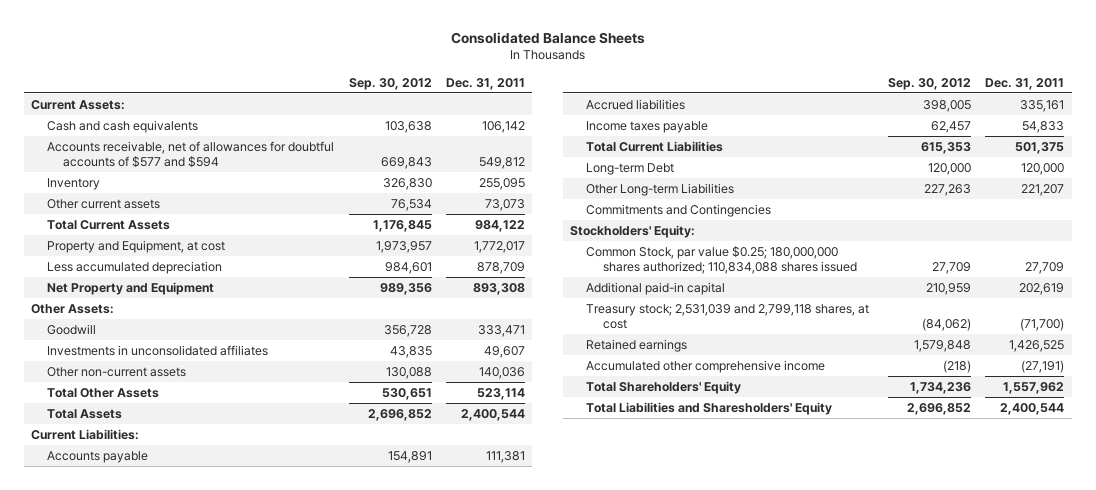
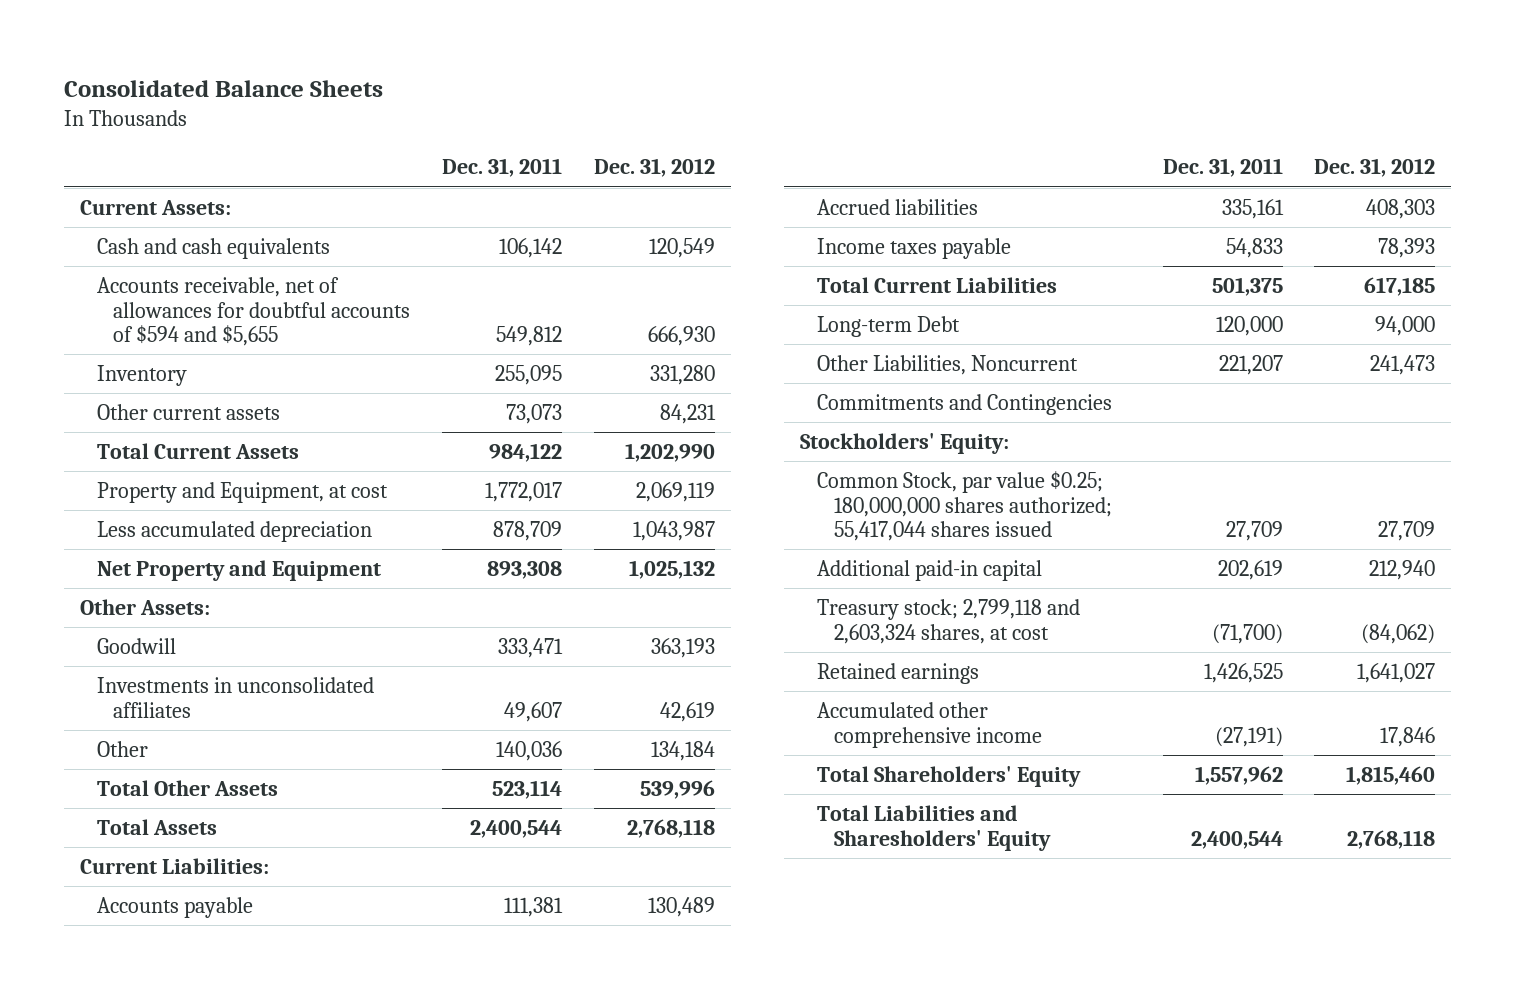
- | Sep. 30, 2012 | Dec. 31, 2011
+ | Dec. 31, 2011 | Dec. 31, 2012
- Accounts receivable, net of allowances for doubtful accounts of $577 and $594 | 669,843 | 549,812
+ Accounts receivable, net of allowances for doubtful accounts of $594 and $5,655 | 549,812 | 666,930
- Other non-current assets | 130,088 | 140,036
+ Other | 140,036 | 134,184
- Other Long-term Liabilities | 227,263 | 221,207
+ Other Liabilities, Noncurrent | 221,207 | 241,473
- Common Stock, par value $0.25; 180,000,000 shares authorized; 110,834,088 shares issued | 27,709 | 27,709
+ Common Stock, par value $0.25; 180,000,000 shares authorized; 55,417,044 shares issued | 27,709 | 27,709
- Treasury stock; 2,531,039 and 2,799,118 shares, at cost | (84,062) | (71,700)
+ Treasury stock; 2,799,118 and 2,603,324 shares, at cost | (71,700) | (84,062)

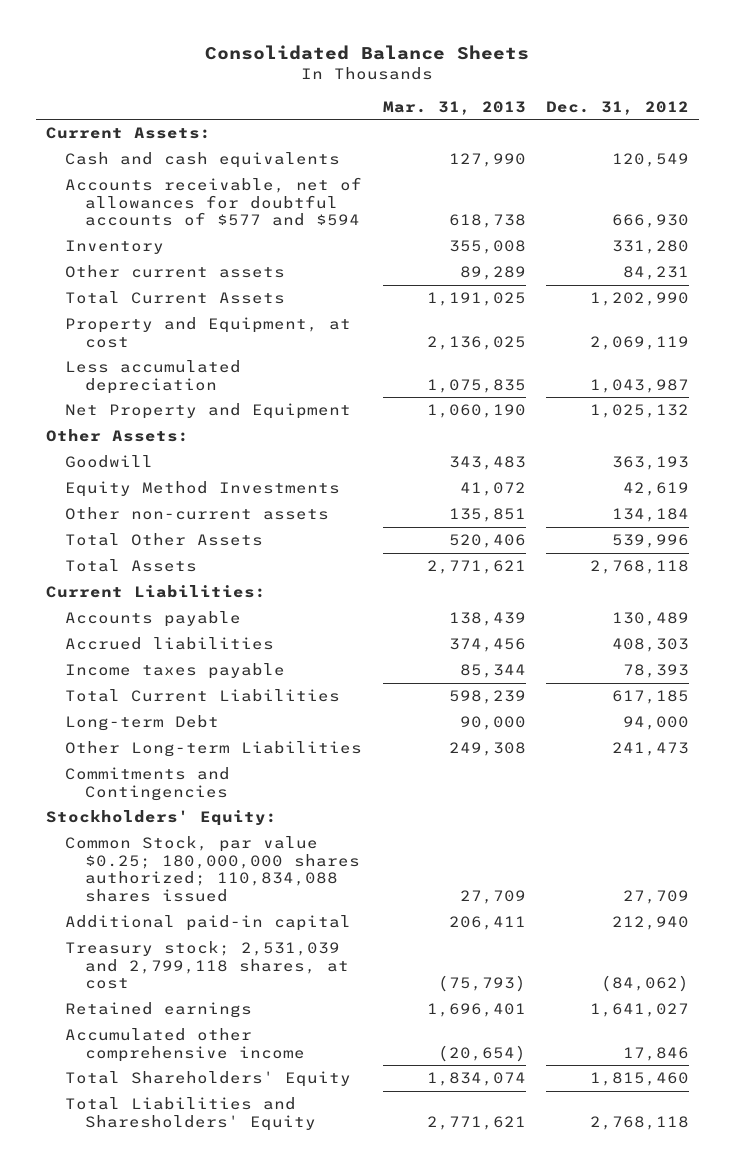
- | Dec. 31, 2011 | Dec. 31, 2012
+ | Mar. 31, 2013 | Dec. 31, 2012
- Accounts receivable, net of allowances for doubtful accounts of $594 and $5,655 | 549,812 | 666,930
+ Accounts receivable, net of allowances for doubtful accounts of $577 and $594 | 618,738 | 666,930
- Investments in unconsolidated affiliates | 49,607 | 42,619
- Other | 140,036 | 134,184
+ Equity Method Investments | 41,072 | 42,619
+ Other non-current assets | 135,851 | 134,184
- Other Liabilities, Noncurrent | 221,207 | 241,473
+ Other Long-term Liabilities | 249,308 | 241,473
- Common Stock, par value $0.25; 180,000,000 shares authorized; 55,417,044 shares issued | 27,709 | 27,709
+ Common Stock, par value $0.25; 180,000,000 shares authorized; 110,834,088 shares issued | 27,709 | 27,709
- Treasury stock; 2,799,118 and 2,603,324 shares, at cost | (71,700) | (84,062)
+ Treasury stock; 2,531,039 and 2,799,118 shares, at cost | (75,793) | (84,062)

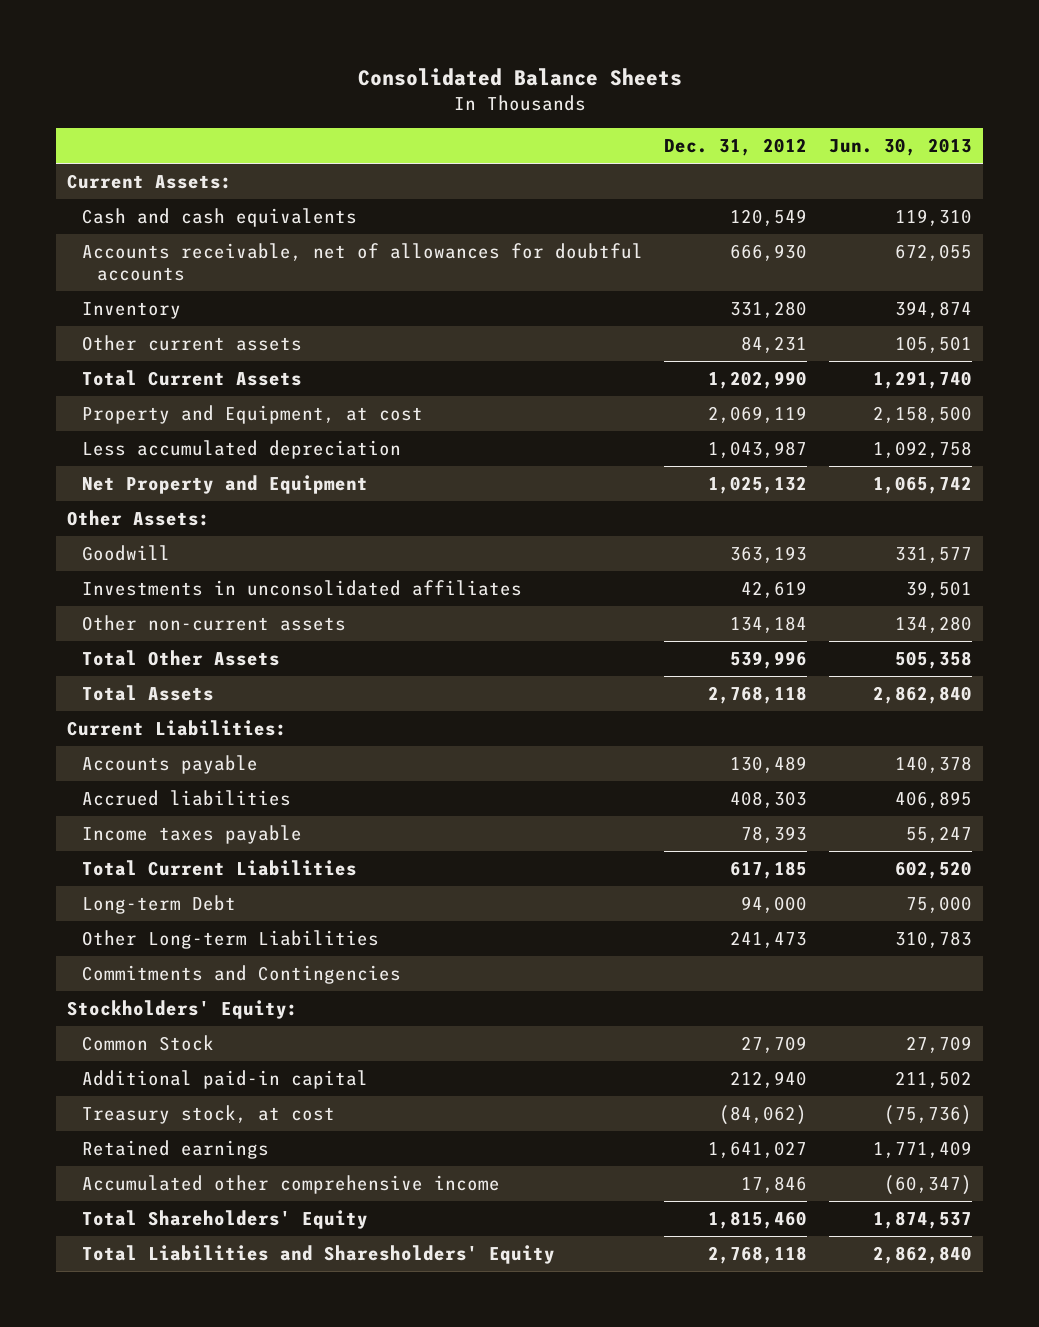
- | Mar. 31, 2013 | Dec. 31, 2012
+ | Dec. 31, 2012 | Jun. 30, 2013
- Accounts receivable, net of allowances for doubtful accounts of $577 and $594 | 618,738 | 666,930
+ Accounts receivable, net of allowances for doubtful accounts | 666,930 | 672,055
- Equity Method Investments | 41,072 | 42,619
+ Investments in unconsolidated affiliates | 42,619 | 39,501
- Common Stock, par value $0.25; 180,000,000 shares authorized; 110,834,088 shares issued | 27,709 | 27,709
+ Common Stock | 27,709 | 27,709
- Treasury stock; 2,531,039 and 2,799,118 shares, at cost | (75,793) | (84,062)
+ Treasury stock, at cost | (84,062) | (75,736)

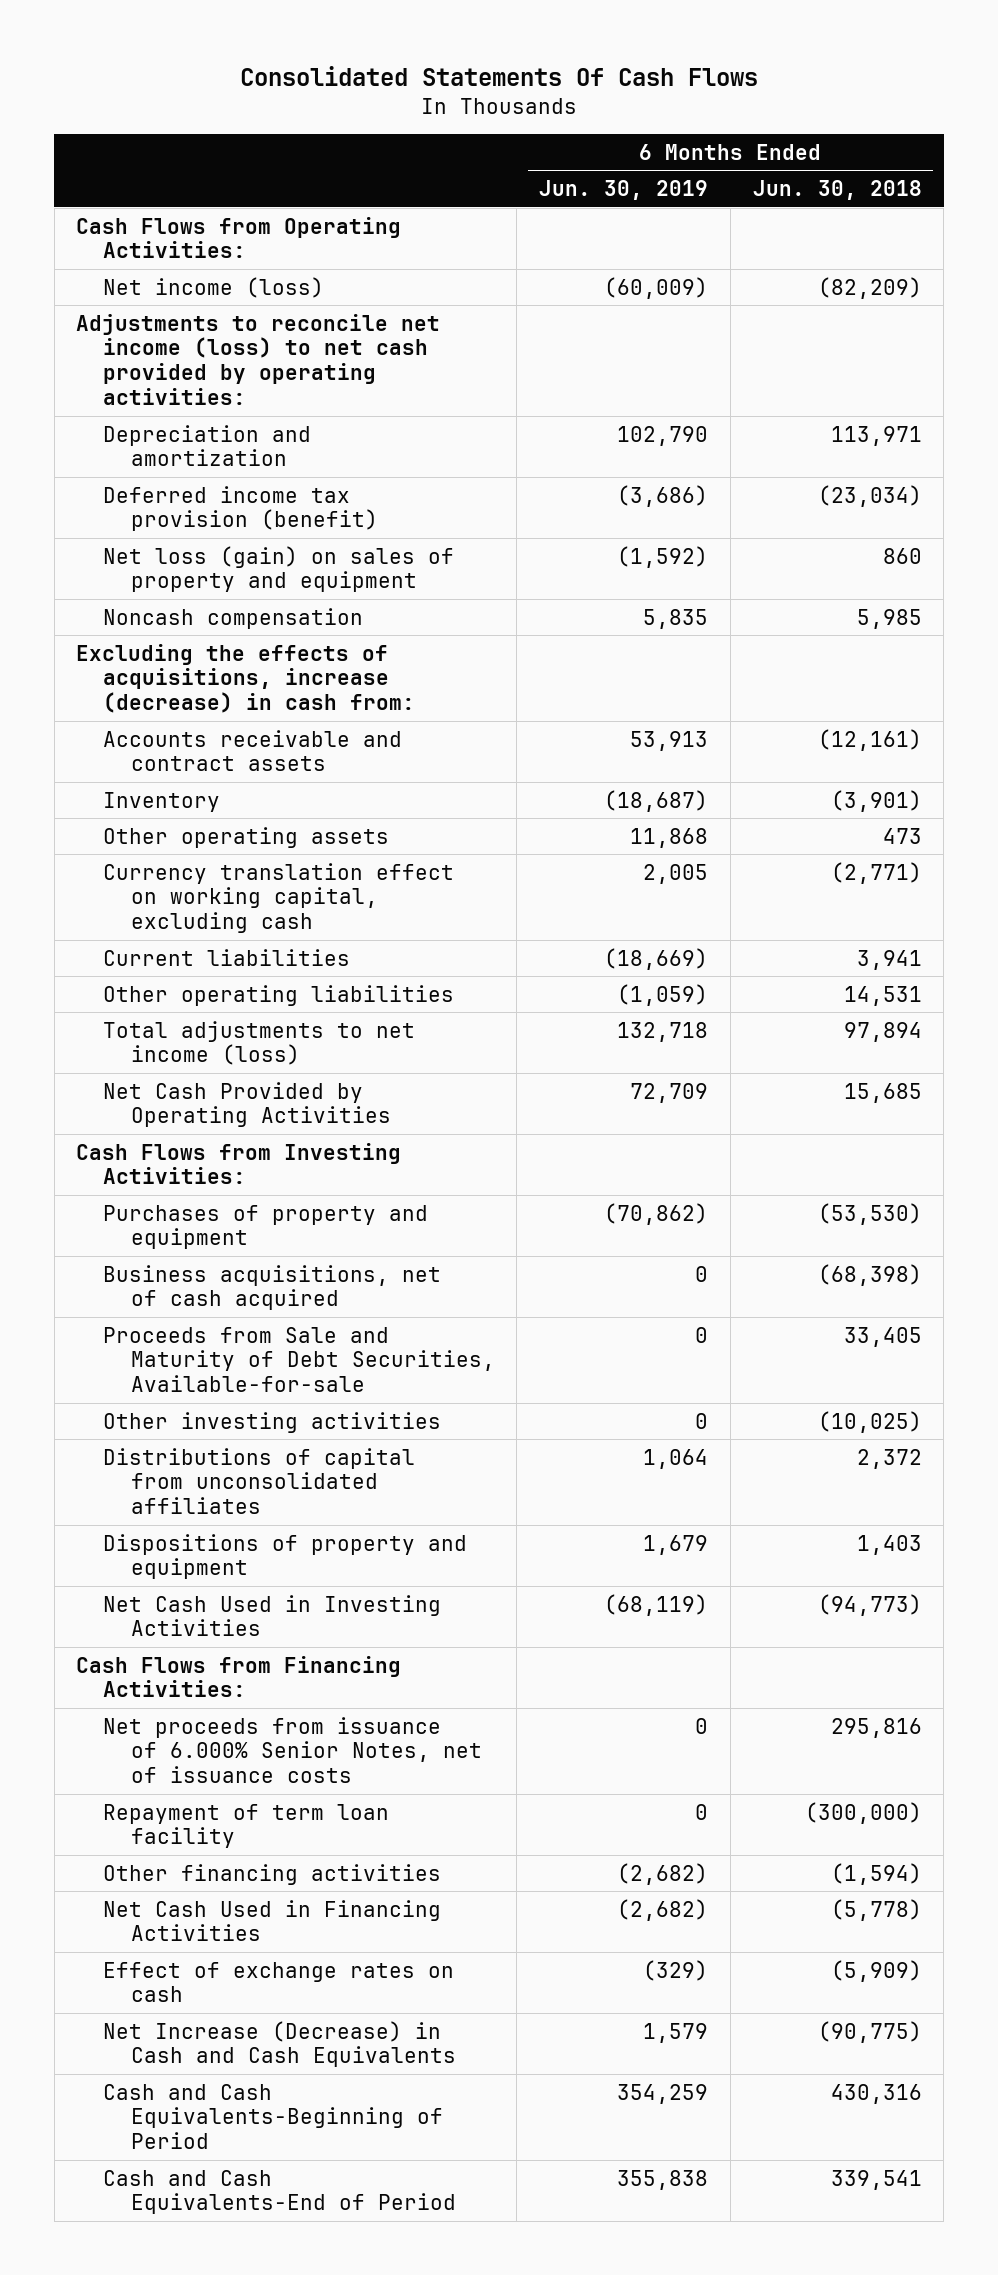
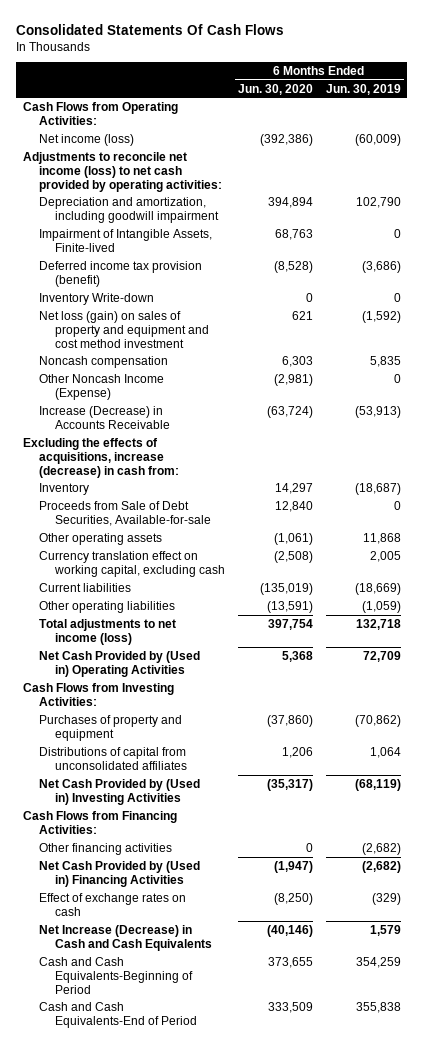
- | 6 Months Ended Jun. 30, 2019 | 6 Months Ended Jun. 30, 2018
+ | 6 Months Ended Jun. 30, 2020 | 6 Months Ended Jun. 30, 2019
- Depreciation and amortization | 102,790 | 113,971
+ Depreciation and amortization, including goodwill impairment | 394,894 | 102,790
+ Impairment of Intangible Assets, Finite-lived | 68,763 | 0
- Net loss (gain) on sales of property and equipment | (1,592) | 860
+ Inventory Write-down | 0 | 0
+ Net loss (gain) on sales of property and equipment and cost method investment | 621 | (1,592)
+ Other Noncash Income (Expense) | (2,981) | 0
+ Increase (Decrease) in Accounts Receivable | (63,724) | (53,913)
- Accounts receivable and contract assets | 53,913 | (12,161)
+ Proceeds from Sale of Debt Securities, Available-for-sale | 12,840 | 0
- Net Cash Provided by Operating Activities | 72,709 | 15,685
+ Net Cash Provided by (Used in) Operating Activities | 5,368 | 72,709
- Business acquisitions, net of cash acquired | 0 | (68,398)
- Proceeds from Sale and Maturity of Debt Securities, Available-for-sale | 0 | 33,405
- Other investing activities | 0 | (10,025)
- Dispositions of property and equipment | 1,679 | 1,403
- Net Cash Used in Investing Activities | (68,119) | (94,773)
+ Net Cash Provided by (Used in) Investing Activities | (35,317) | (68,119)
- Net proceeds from issuance of 6.000% Senior Notes, net of issuance costs | 0 | 295,816
- Repayment of term loan facility | 0 | (300,000)
- Net Cash Used in Financing Activities | (2,682) | (5,778)
+ Net Cash Provided by (Used in) Financing Activities | (1,947) | (2,682)

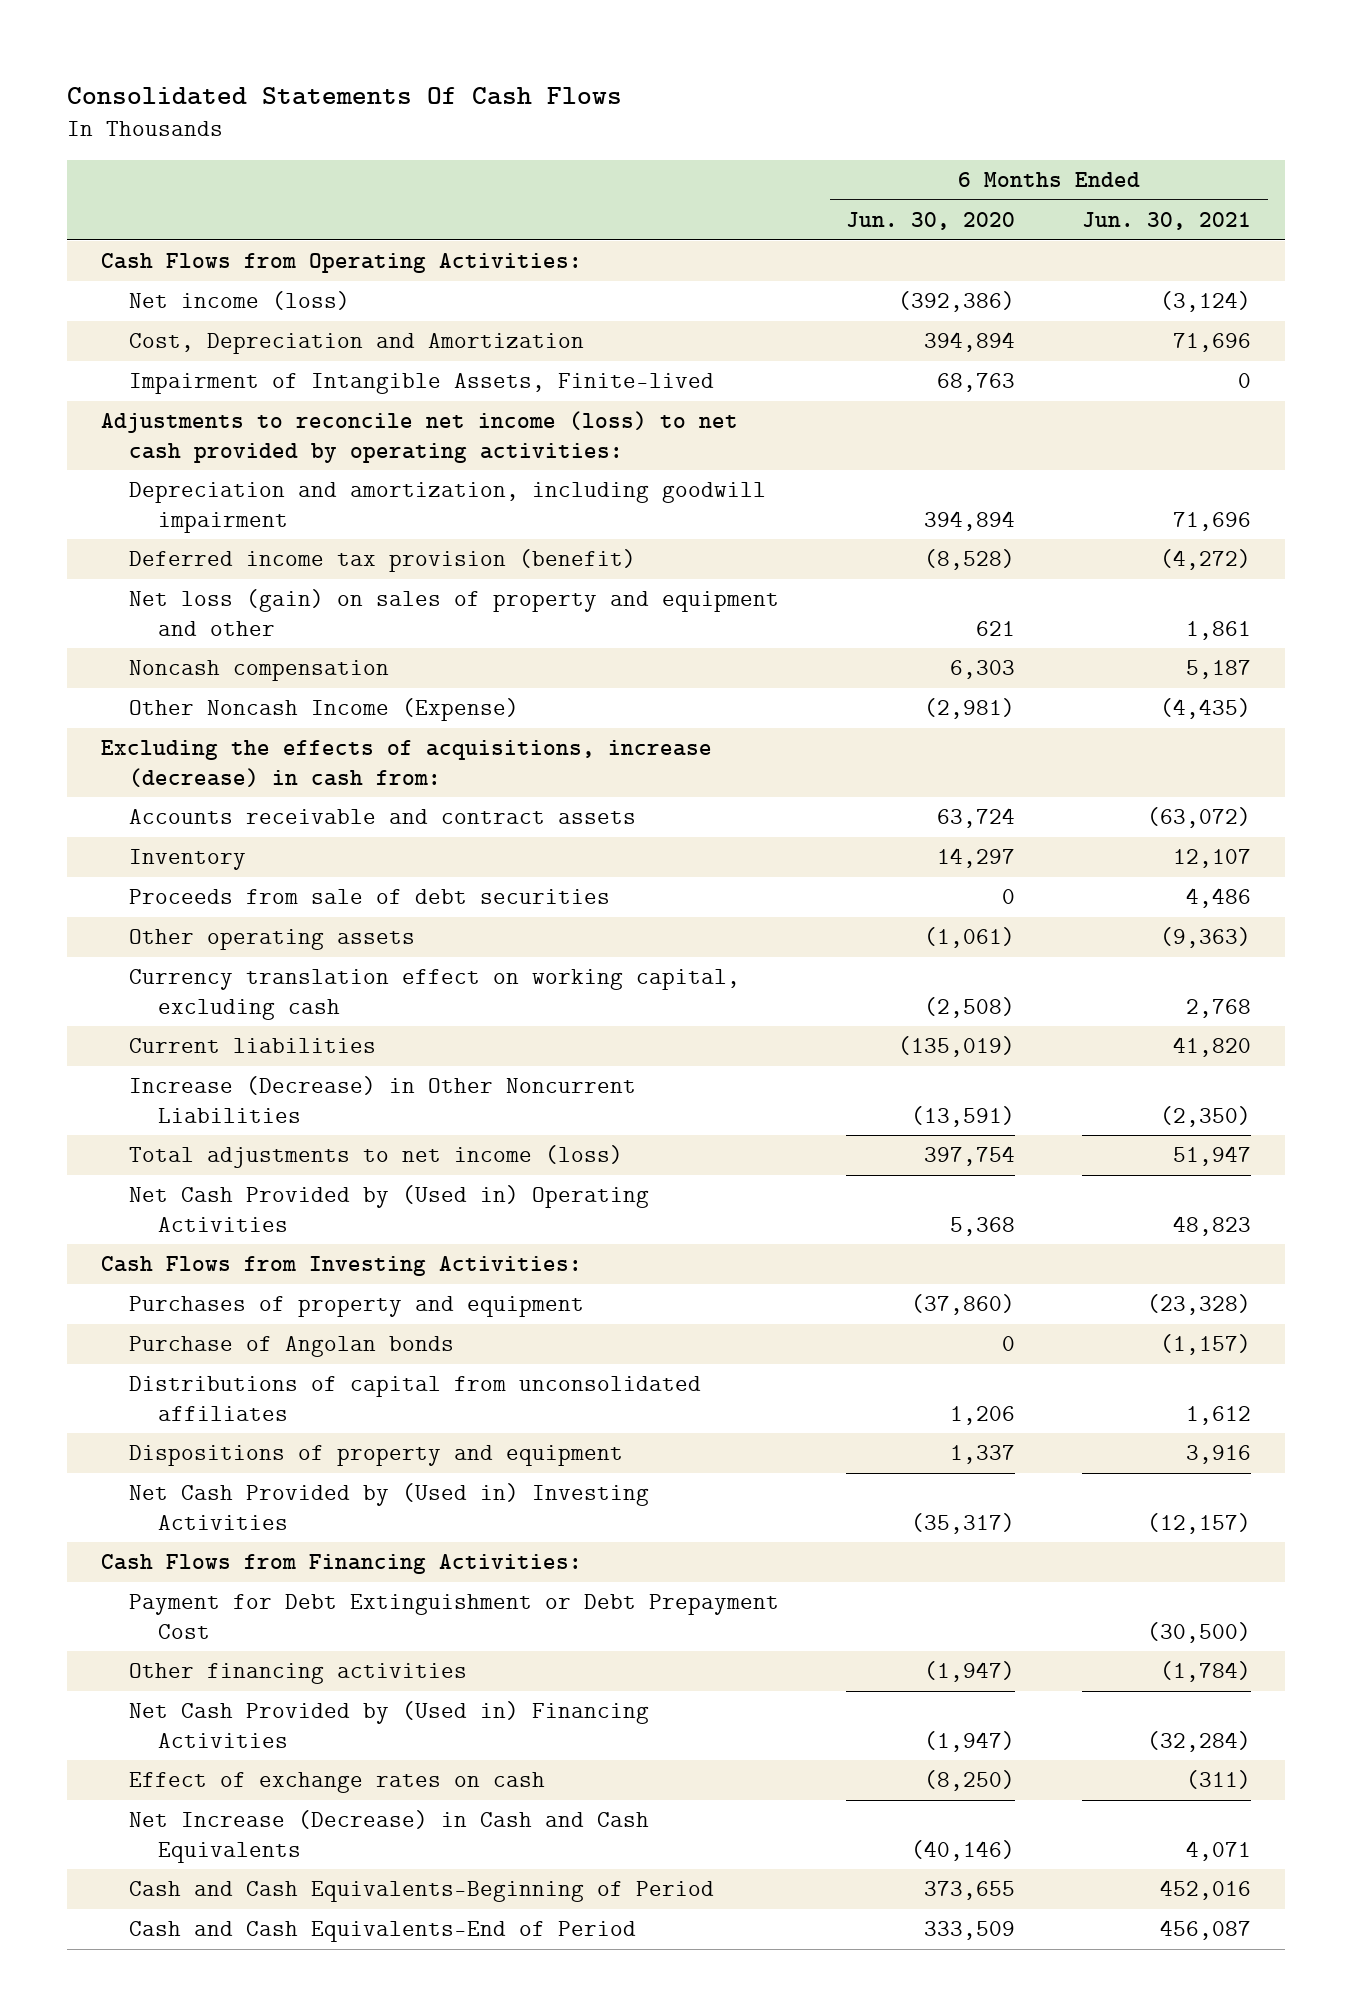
- | 6 Months Ended Jun. 30, 2020 | 6 Months Ended Jun. 30, 2019
+ | 6 Months Ended Jun. 30, 2020 | 6 Months Ended Jun. 30, 2021
+ Cost, Depreciation and Amortization | 394,894 | 71,696
moved up: Impairment of Intangible Assets, Finite-lived | 68,763 | 0
- Inventory Write-down | 0 | 0
- Net loss (gain) on sales of property and equipment and cost method investment | 621 | (1,592)
+ Net loss (gain) on sales of property and equipment and other | 621 | 1,861
- Increase (Decrease) in Accounts Receivable | (63,724) | (53,913)
+ Accounts receivable and contract assets | 63,724 | (63,072)
- Proceeds from Sale of Debt Securities, Available-for-sale | 12,840 | 0
+ Proceeds from sale of debt securities | 0 | 4,486
- Other operating liabilities | (13,591) | (1,059)
+ Increase (Decrease) in Other Noncurrent Liabilities | (13,591) | (2,350)
+ Purchase of Angolan bonds | 0 | (1,157)
+ Dispositions of property and equipment | 1,337 | 3,916
- Other financing activities | 0 | (2,682)
+ Payment for Debt Extinguishment or Debt Prepayment Cost | | (30,500)
+ Other financing activities | (1,947) | (1,784)

